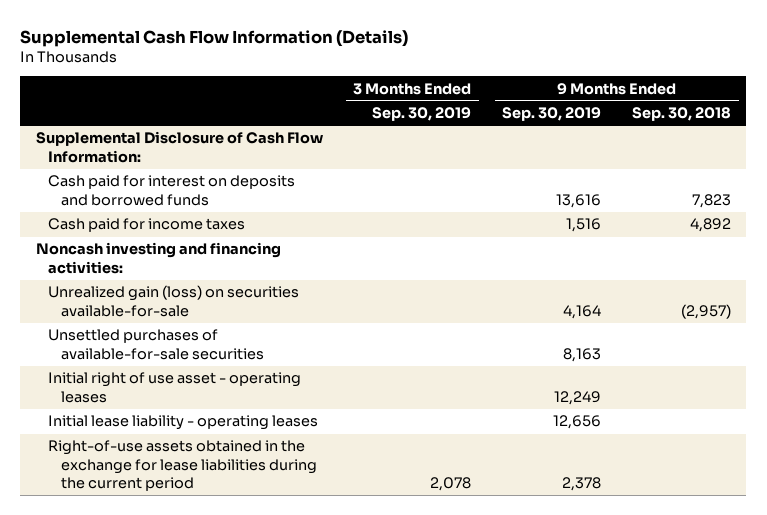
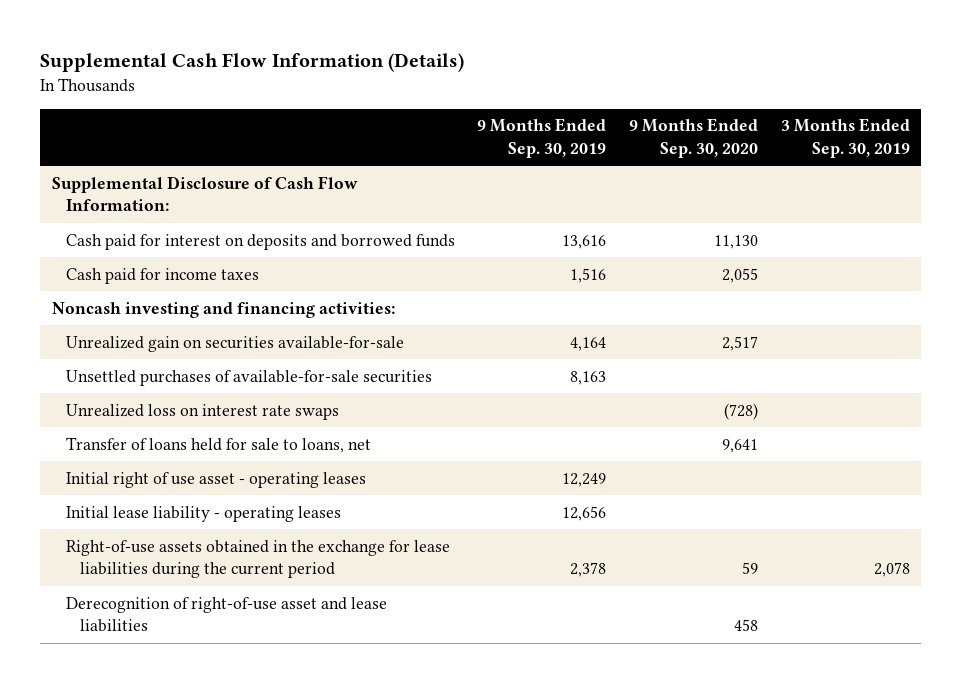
- | 3 Months Ended Sep. 30, 2019 | 9 Months Ended Sep. 30, 2019 | 9 Months Ended Sep. 30, 2018
+ | 9 Months Ended Sep. 30, 2019 | 9 Months Ended Sep. 30, 2020 | 3 Months Ended Sep. 30, 2019
- Unrealized gain (loss) on securities available-for-sale | | 4,164 | (2,957)
+ Unrealized gain on securities available-for-sale | 4,164 | 2,517 |
+ Unrealized loss on interest rate swaps | | (728) |
+ Transfer of loans held for sale to loans, net | | 9,641 |
+ Derecognition of right-of-use asset and lease liabilities | | 458 |

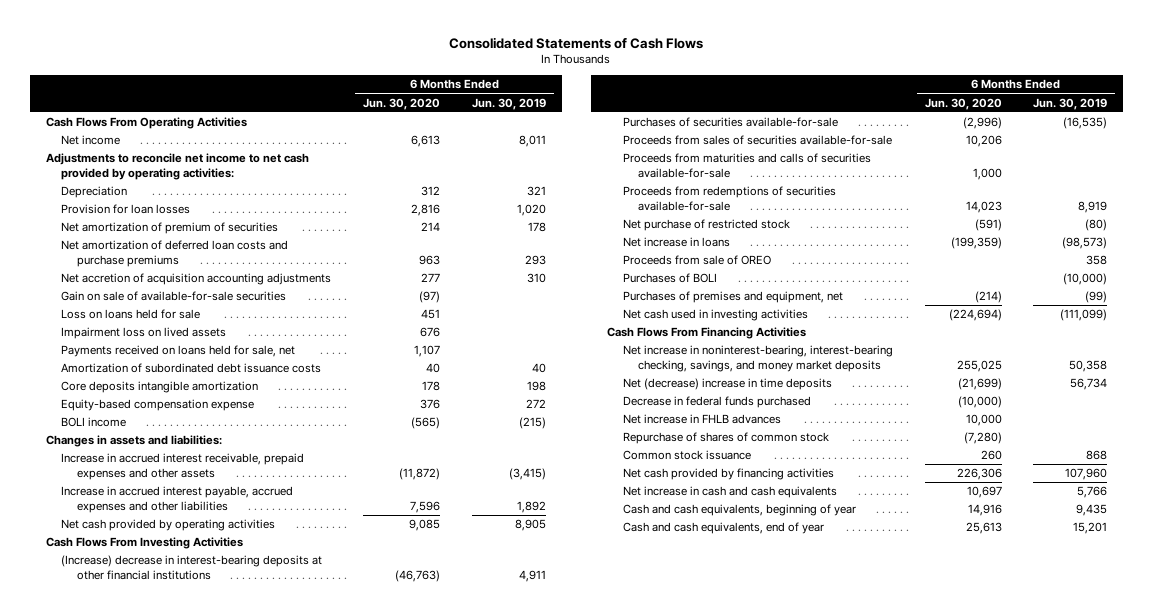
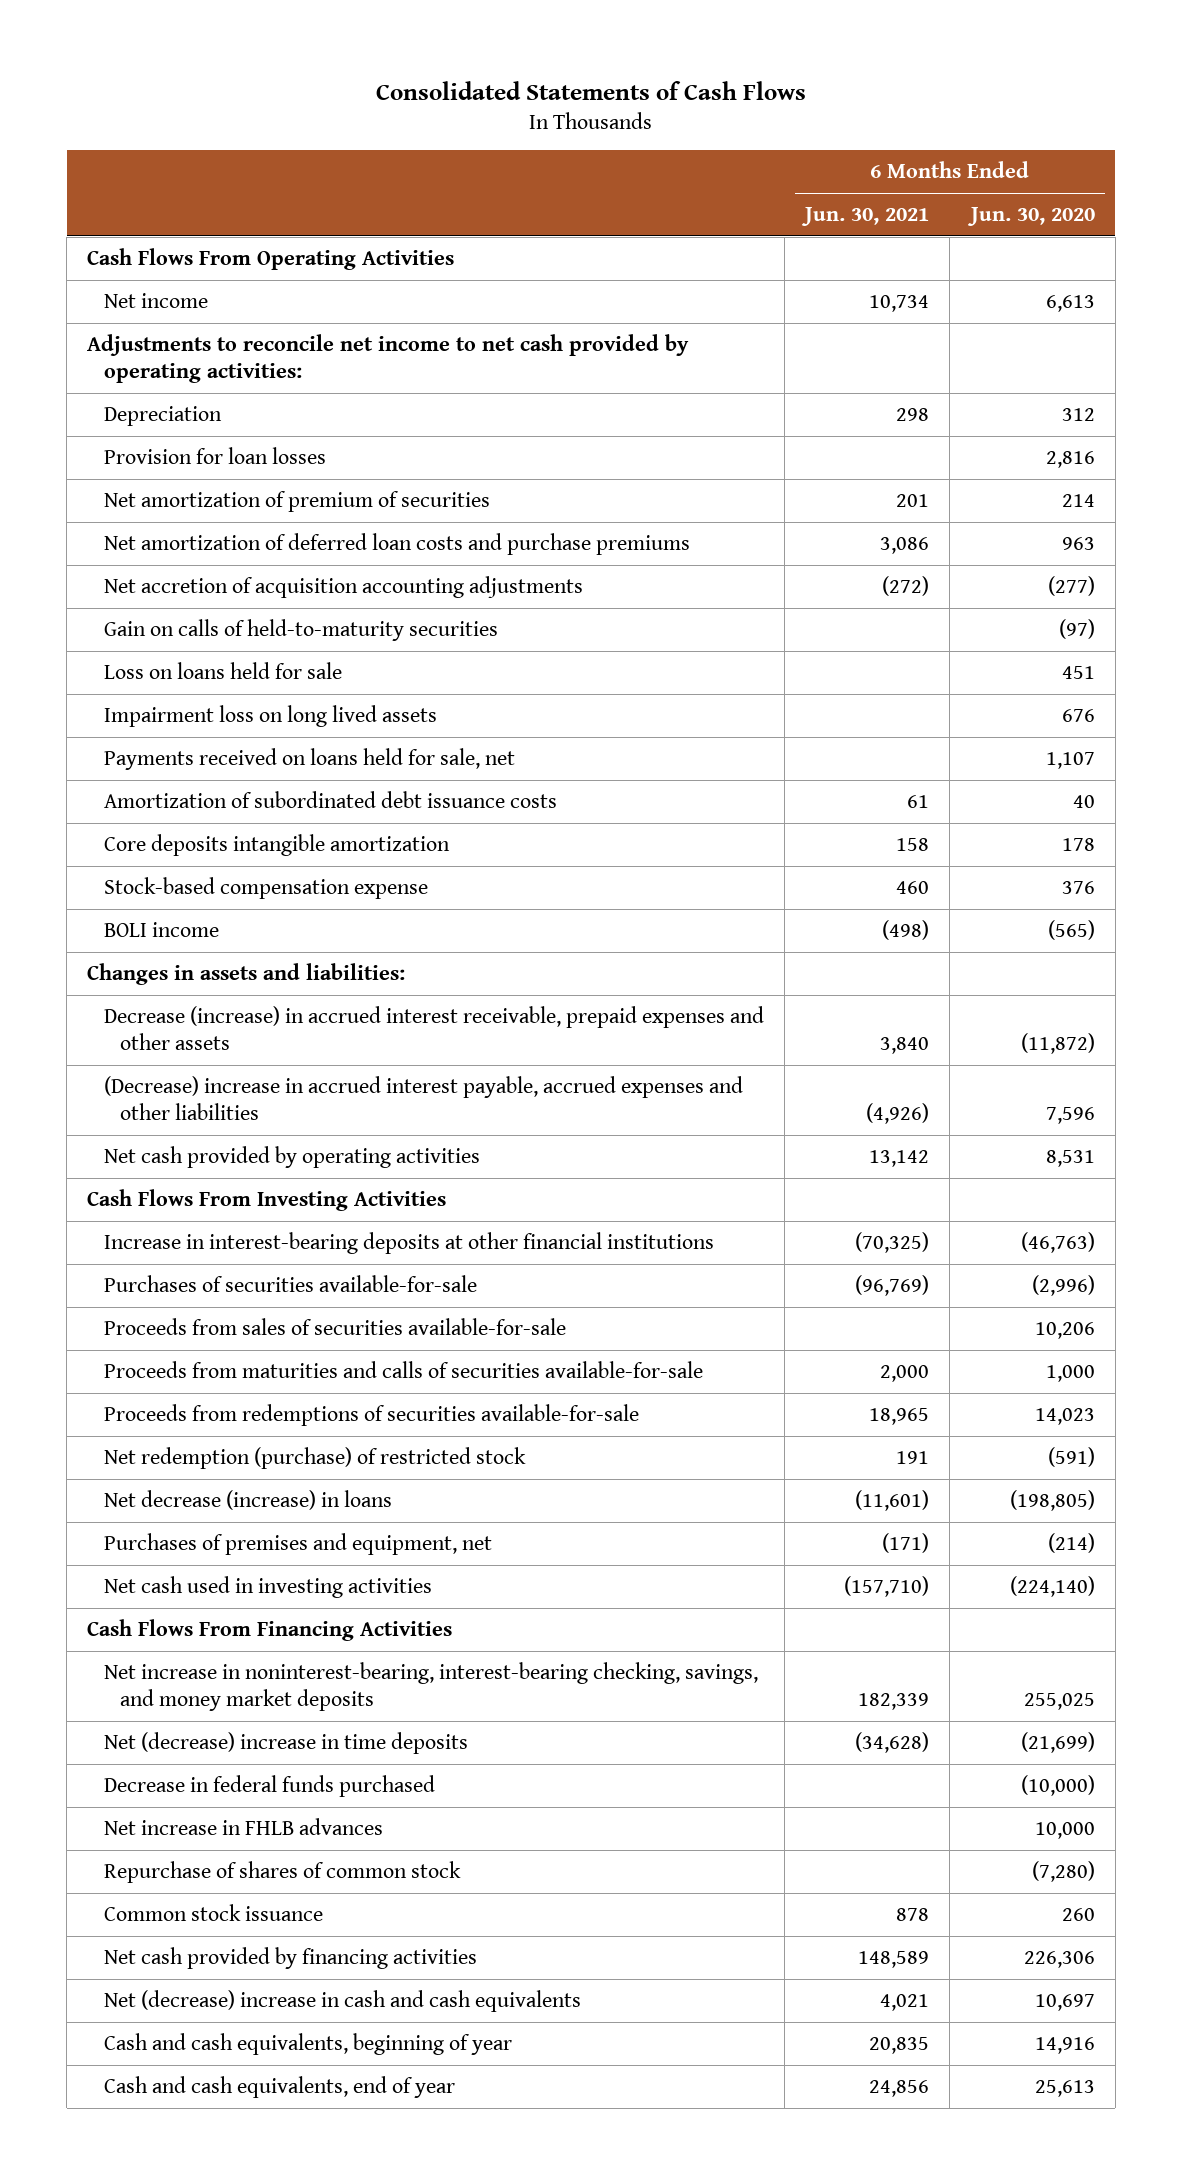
- | 6 Months Ended Jun. 30, 2020 | 6 Months Ended Jun. 30, 2019
+ | 6 Months Ended Jun. 30, 2021 | 6 Months Ended Jun. 30, 2020
- Net accretion of acquisition accounting adjustments | 277 | 310
- Gain on sale of available-for-sale securities | (97) |
+ Net accretion of acquisition accounting adjustments | (272) | (277)
+ Gain on calls of held-to-maturity securities | | (97)
- Impairment loss on lived assets | 676 |
+ Impairment loss on long lived assets | | 676
- Equity-based compensation expense | 376 | 272
+ Stock-based compensation expense | 460 | 376
- Increase in accrued interest receivable, prepaid expenses and other assets | (11,872) | (3,415)
- Increase in accrued interest payable, accrued expenses and other liabilities | 7,596 | 1,892
- Net cash provided by operating activities | 9,085 | 8,905
+ Decrease (increase) in accrued interest receivable, prepaid expenses and other assets | 3,840 | (11,872)
+ (Decrease) increase in accrued interest payable, accrued expenses and other liabilities | (4,926) | 7,596
+ Net cash provided by operating activities | 13,142 | 8,531
- (Increase) decrease in interest-bearing deposits at other financial institutions | (46,763) | 4,911
+ Increase in interest-bearing deposits at other financial institutions | (70,325) | (46,763)
- Net purchase of restricted stock | (591) | (80)
- Net increase in loans | (199,359) | (98,573)
- Proceeds from sale of OREO | | 358
- Purchases of BOLI | | (10,000)
+ Net redemption (purchase) of restricted stock | 191 | (591)
+ Net decrease (increase) in loans | (11,601) | (198,805)
- Net cash used in investing activities | (224,694) | (111,099)
+ Net cash used in investing activities | (157,710) | (224,140)
- Net increase in cash and cash equivalents | 10,697 | 5,766
+ Net (decrease) increase in cash and cash equivalents | 4,021 | 10,697

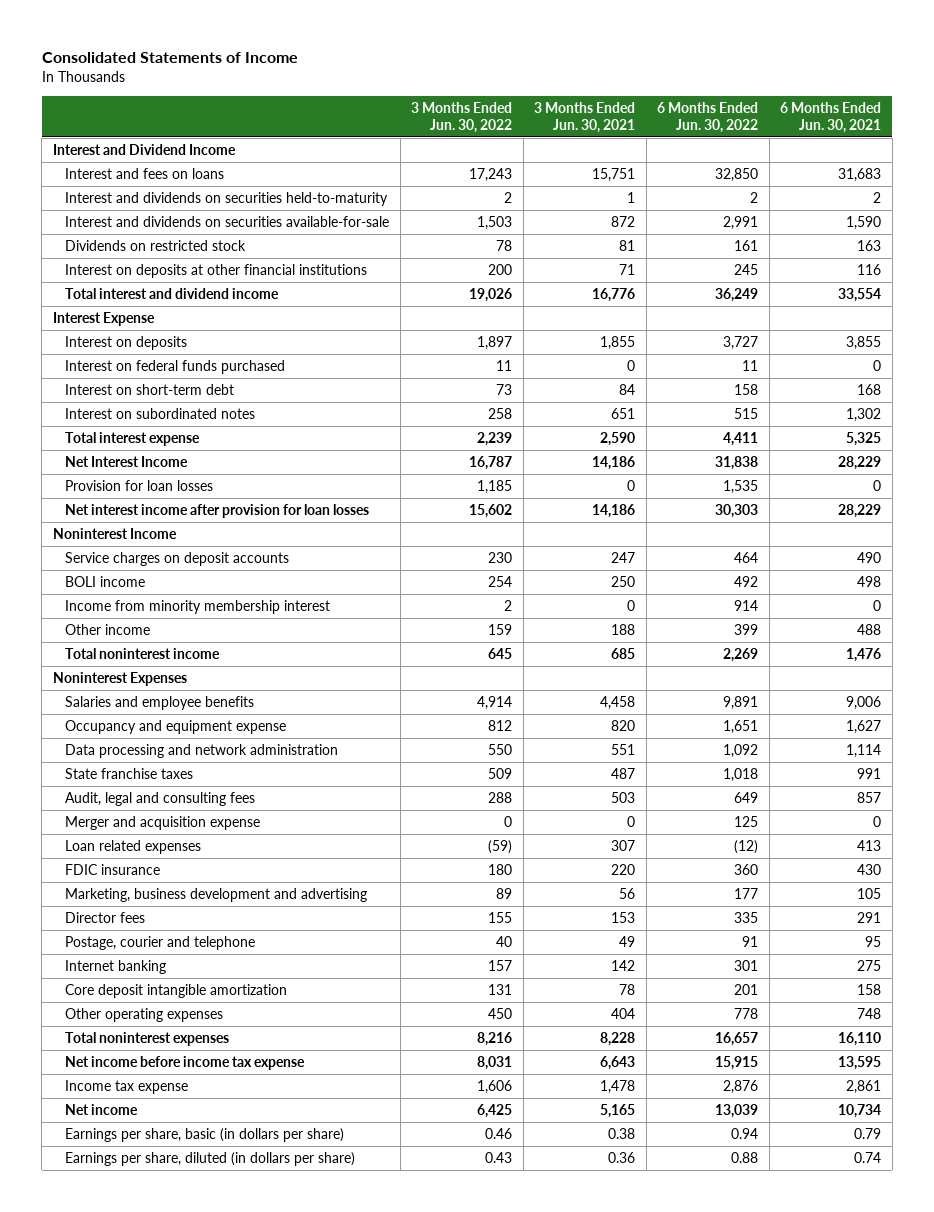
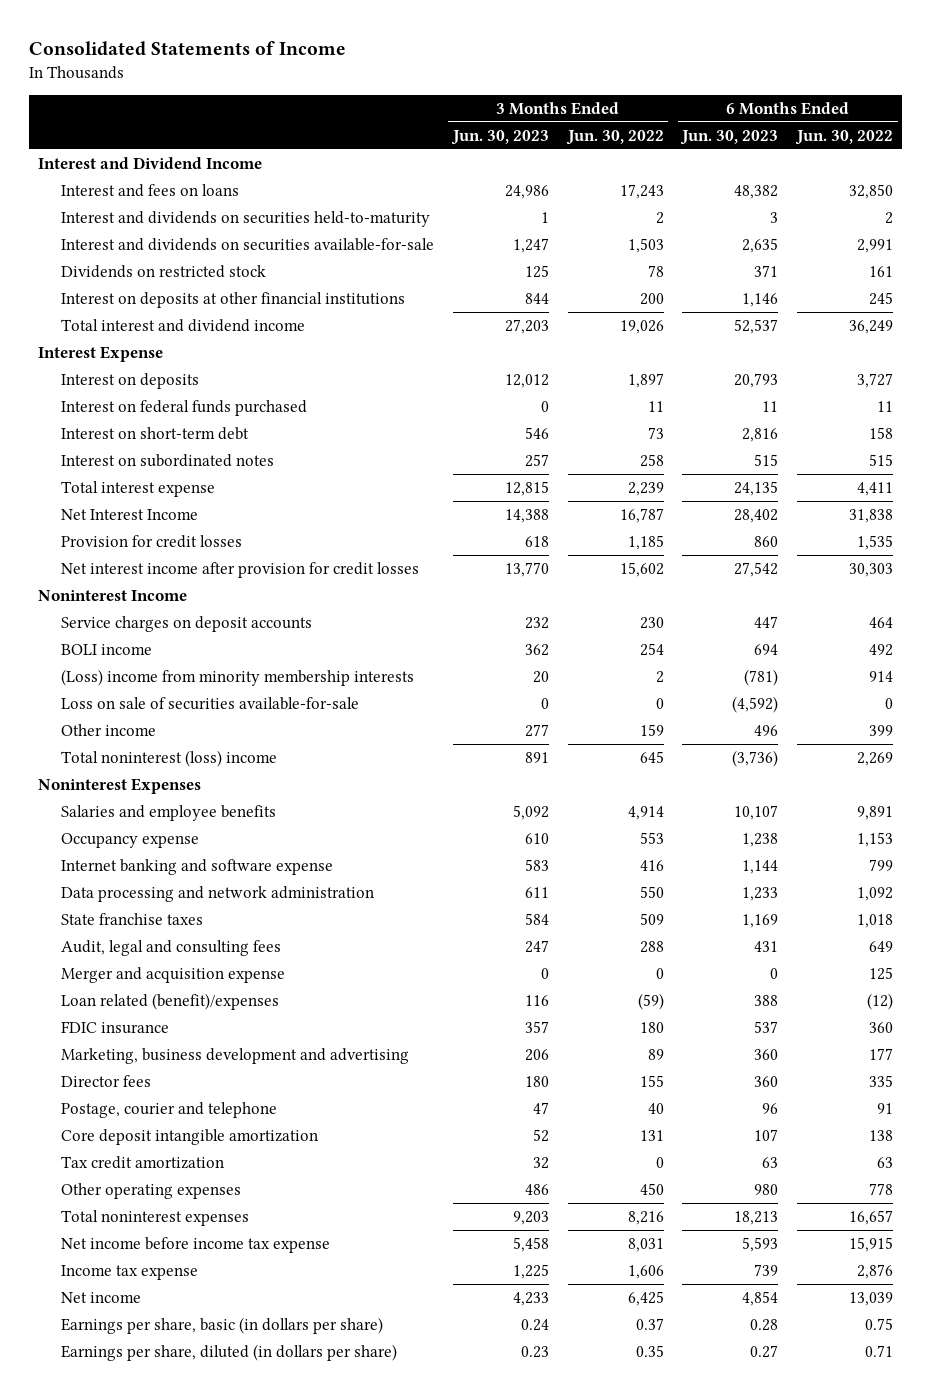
- | 3 Months Ended Jun. 30, 2022 | 3 Months Ended Jun. 30, 2021 | 6 Months Ended Jun. 30, 2022 | 6 Months Ended Jun. 30, 2021
+ | 3 Months Ended Jun. 30, 2023 | 3 Months Ended Jun. 30, 2022 | 6 Months Ended Jun. 30, 2023 | 6 Months Ended Jun. 30, 2022
- Provision for loan losses | 1,185 | 0 | 1,535 | 0
- Net interest income after provision for loan losses | 15,602 | 14,186 | 30,303 | 28,229
+ Provision for credit losses | 618 | 1,185 | 860 | 1,535
+ Net interest income after provision for credit losses | 13,770 | 15,602 | 27,542 | 30,303
- Income from minority membership interest | 2 | 0 | 914 | 0
+ (Loss) income from minority membership interests | 20 | 2 | (781) | 914
+ Loss on sale of securities available-for-sale | 0 | 0 | (4,592) | 0
- Total noninterest income | 645 | 685 | 2,269 | 1,476
+ Total noninterest (loss) income | 891 | 645 | (3,736) | 2,269
- Occupancy and equipment expense | 812 | 820 | 1,651 | 1,627
+ Occupancy expense | 610 | 553 | 1,238 | 1,153
+ Internet banking and software expense | 583 | 416 | 1,144 | 799
- Loan related expenses | (59) | 307 | (12) | 413
+ Loan related (benefit)/expenses | 116 | (59) | 388 | (12)
- Internet banking | 157 | 142 | 301 | 275
- Core deposit intangible amortization | 131 | 78 | 201 | 158
+ Core deposit intangible amortization | 52 | 131 | 107 | 138
+ Tax credit amortization | 32 | 0 | 63 | 63
- Earnings per share, basic (in dollars per share) | 0.46 | 0.38 | 0.94 | 0.79
- Earnings per share, diluted (in dollars per share) | 0.43 | 0.36 | 0.88 | 0.74
+ Earnings per share, basic (in dollars per share) | 0.24 | 0.37 | 0.28 | 0.75
+ Earnings per share, diluted (in dollars per share) | 0.23 | 0.35 | 0.27 | 0.71

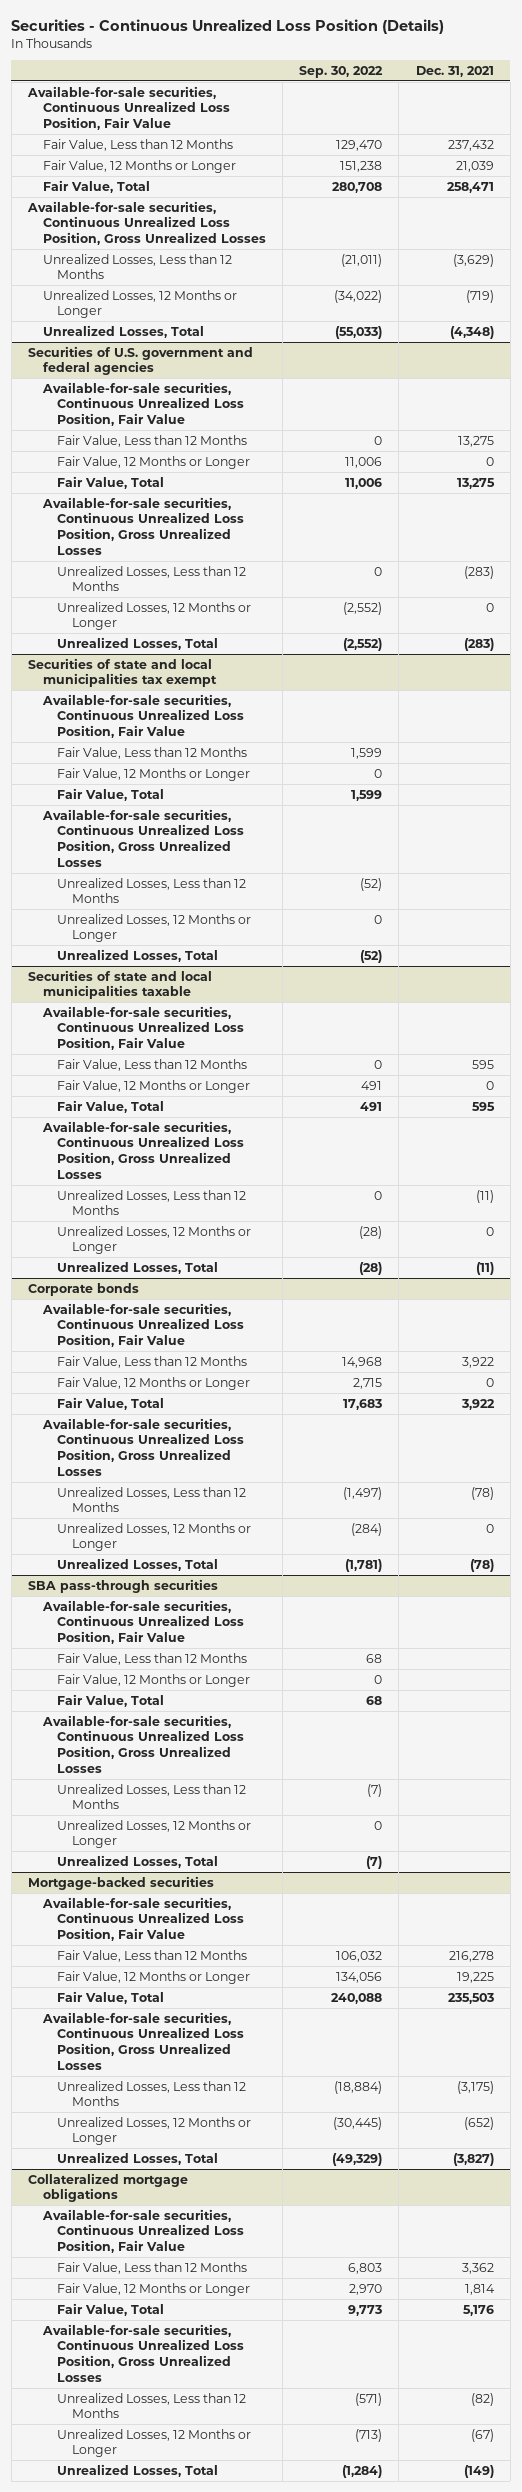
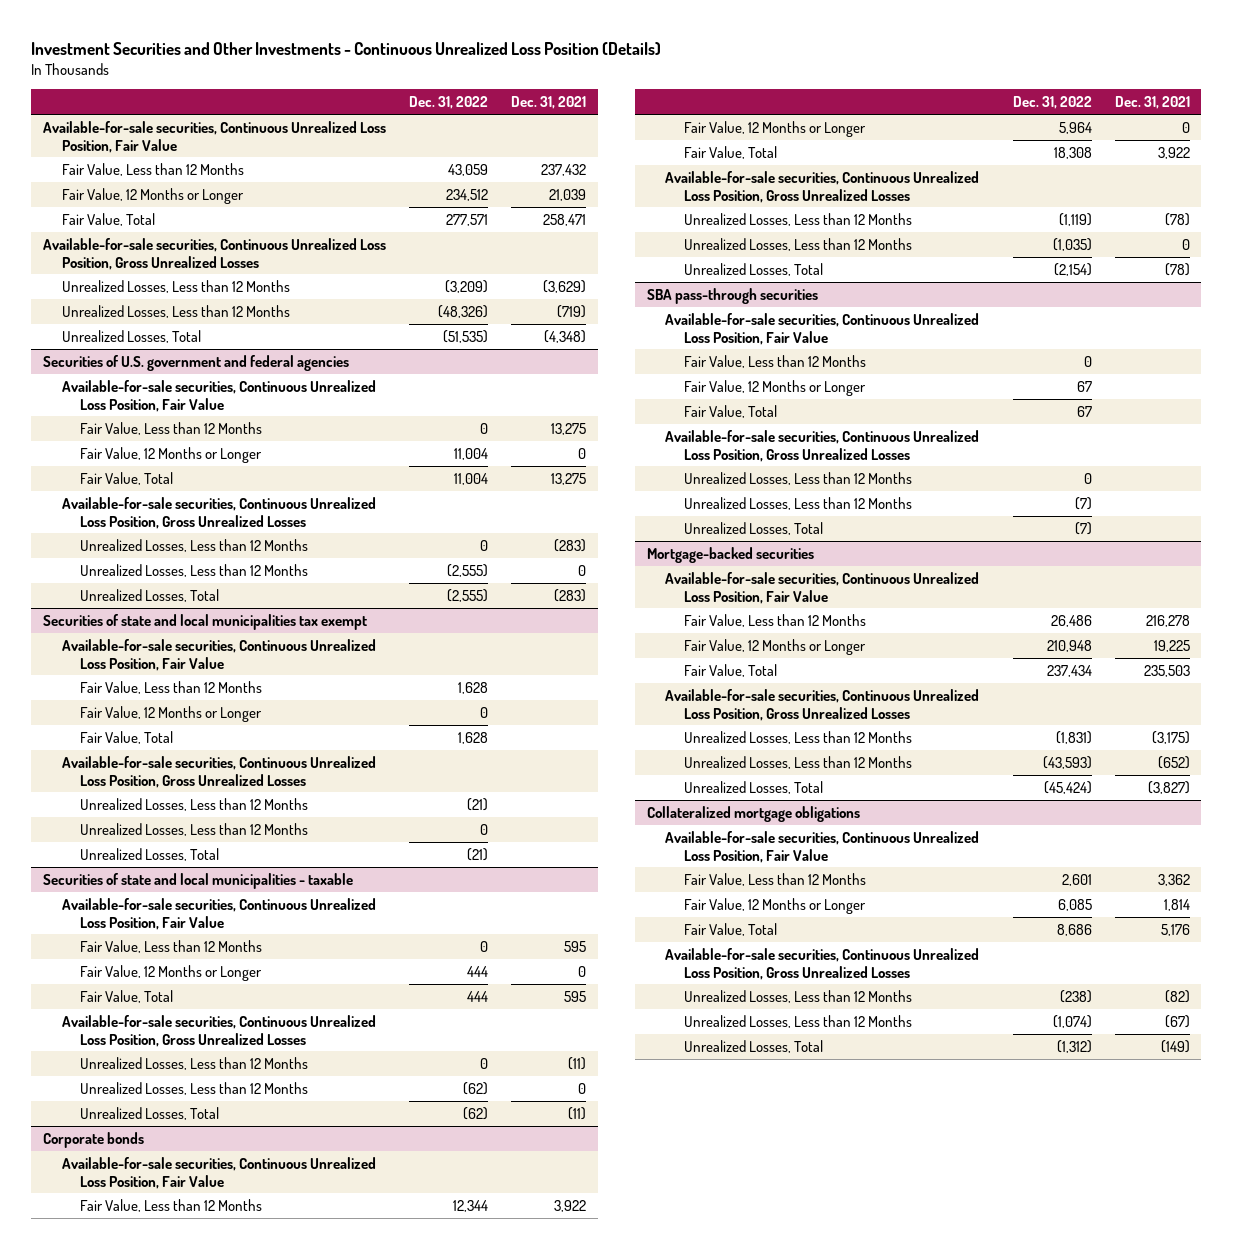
- Securities - Continuous Unrealized Loss Position (Details)
+ Investment Securities and Other Investments - Continuous Unrealized Loss Position (Details)
- | Sep. 30, 2022 | Dec. 31, 2021
+ | Dec. 31, 2022 | Dec. 31, 2021
- Unrealized Losses, 12 Months or Longer | (34,022) | (719)
+ Unrealized Losses, Less than 12 Months | (48,326) | (719)
@ Securities of U.S. government and federal agencies
- Unrealized Losses, 12 Months or Longer | (2,552) | 0
+ Unrealized Losses, Less than 12 Months | (2,555) | 0
@ Securities of state and local municipalities tax exempt
- Unrealized Losses, 12 Months or Longer | 0 |
+ Unrealized Losses, Less than 12 Months | 0 |
- Securities of state and local municipalities taxable
+ Securities of state and local municipalities - taxable
- Unrealized Losses, 12 Months or Longer | (28) | 0
+ Unrealized Losses, Less than 12 Months | (62) | 0
@ Corporate bonds
- Unrealized Losses, 12 Months or Longer | (284) | 0
+ Unrealized Losses, Less than 12 Months | (1,035) | 0
@ SBA pass-through securities
- Unrealized Losses, 12 Months or Longer | 0 |
+ Unrealized Losses, Less than 12 Months | (7) |
@ Mortgage-backed securities
- Unrealized Losses, 12 Months or Longer | (30,445) | (652)
+ Unrealized Losses, Less than 12 Months | (43,593) | (652)
@ Collateralized mortgage obligations
- Unrealized Losses, 12 Months or Longer | (713) | (67)
+ Unrealized Losses, Less than 12 Months | (1,074) | (67)

